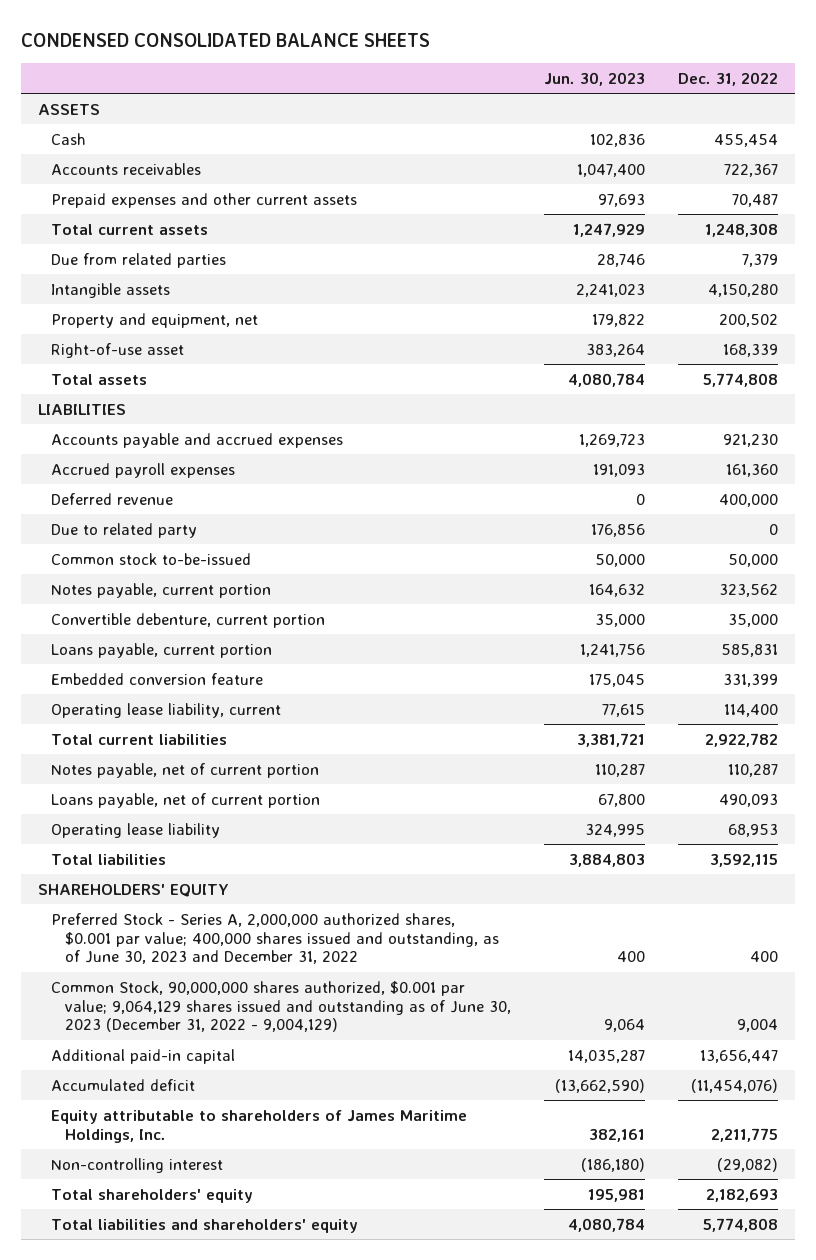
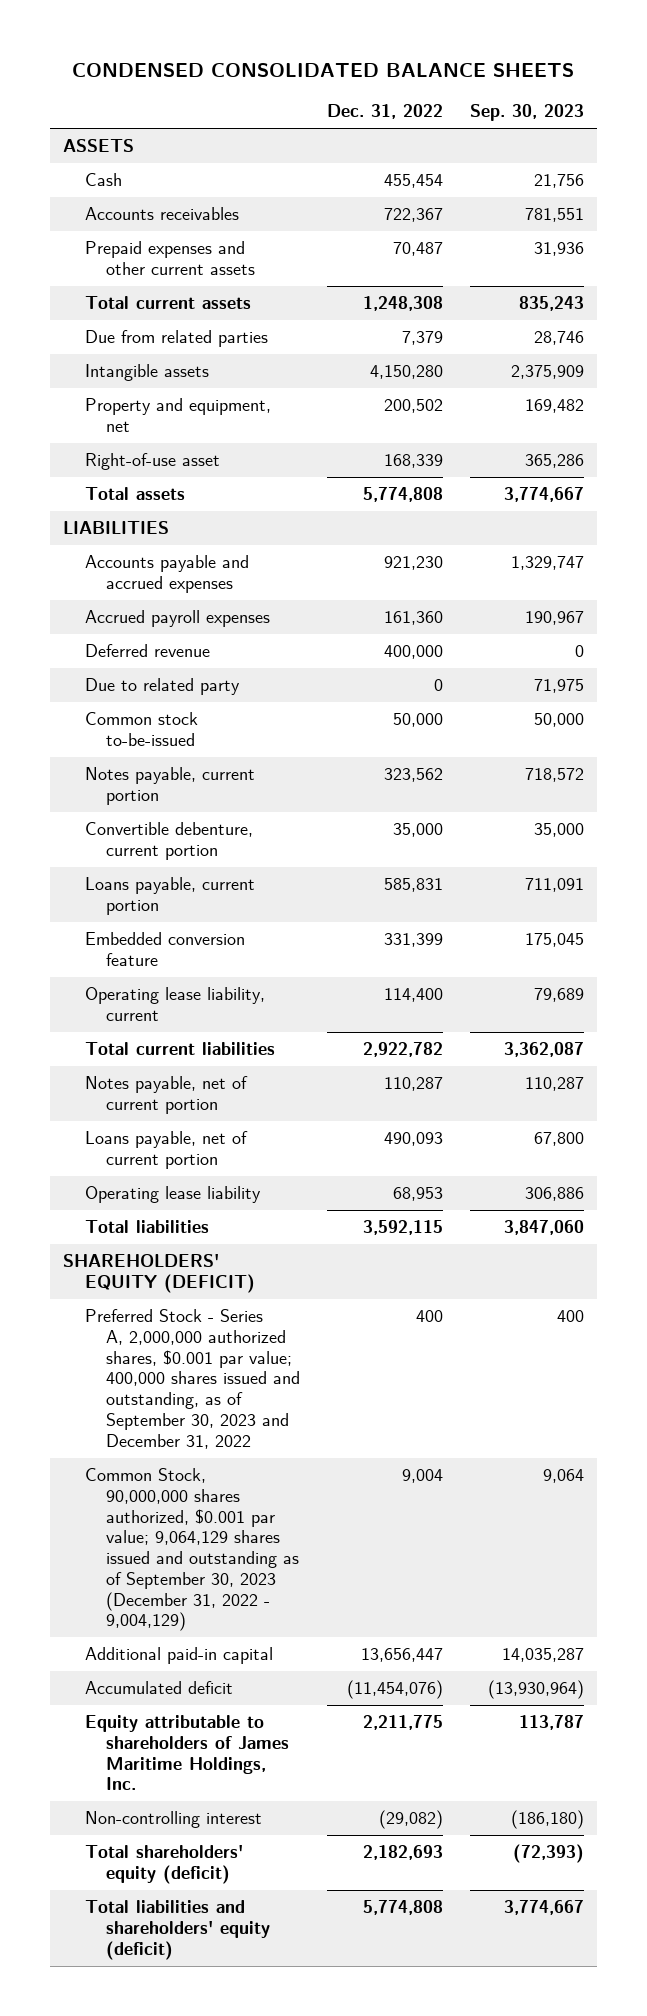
- | Jun. 30, 2023 | Dec. 31, 2022
+ | Dec. 31, 2022 | Sep. 30, 2023
- SHAREHOLDERS' EQUITY
- Preferred Stock - Series A, 2,000,000 authorized shares, $0.001 par value; 400,000 shares issued and outstanding, as of June 30, 2023 and December 31, 2022 | 400 | 400
- Common Stock, 90,000,000 shares authorized, $0.001 par value; 9,064,129 shares issued and outstanding as of June 30, 2023 (December 31, 2022 - 9,004,129) | 9,064 | 9,004
+ SHAREHOLDERS' EQUITY (DEFICIT)
+ Preferred Stock - Series A, 2,000,000 authorized shares, $0.001 par value; 400,000 shares issued and outstanding, as of September 30, 2023 and December 31, 2022 | 400 | 400
+ Common Stock, 90,000,000 shares authorized, $0.001 par value; 9,064,129 shares issued and outstanding as of September 30, 2023 (December 31, 2022 - 9,004,129) | 9,004 | 9,064
- Total shareholders' equity | 195,981 | 2,182,693
- Total liabilities and shareholders' equity | 4,080,784 | 5,774,808
+ Total shareholders' equity (deficit) | 2,182,693 | (72,393)
+ Total liabilities and shareholders' equity (deficit) | 5,774,808 | 3,774,667

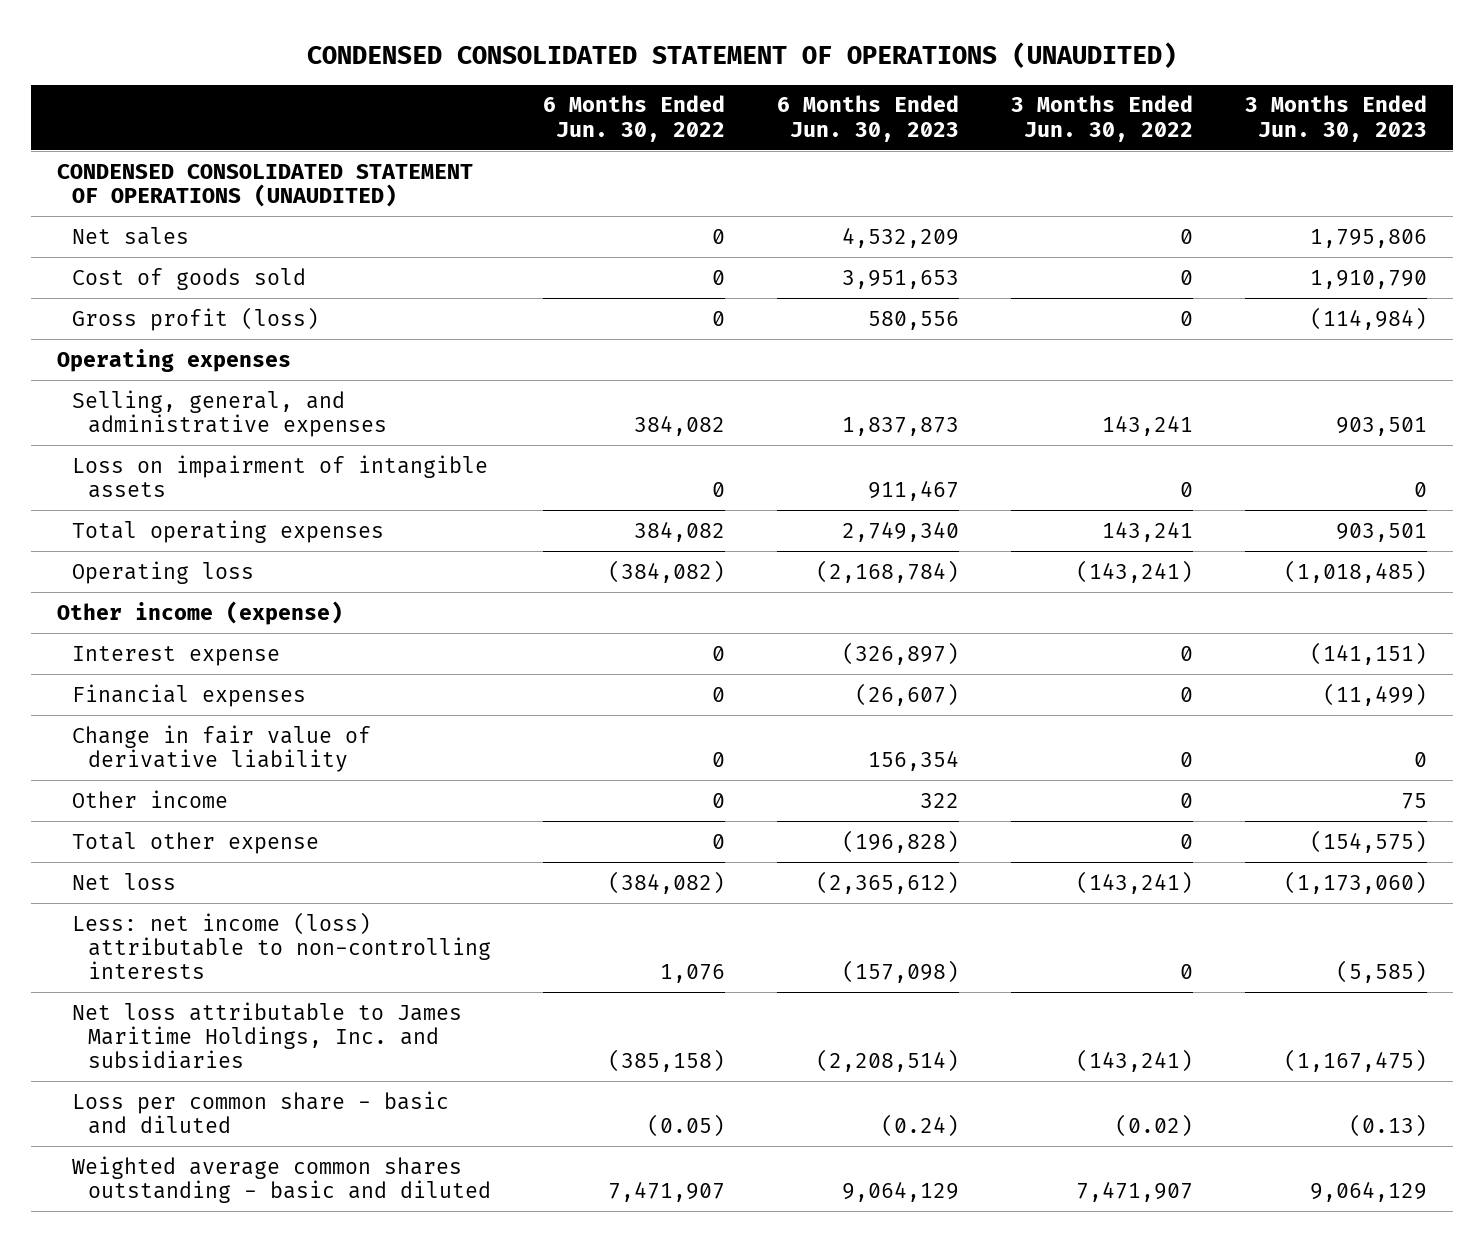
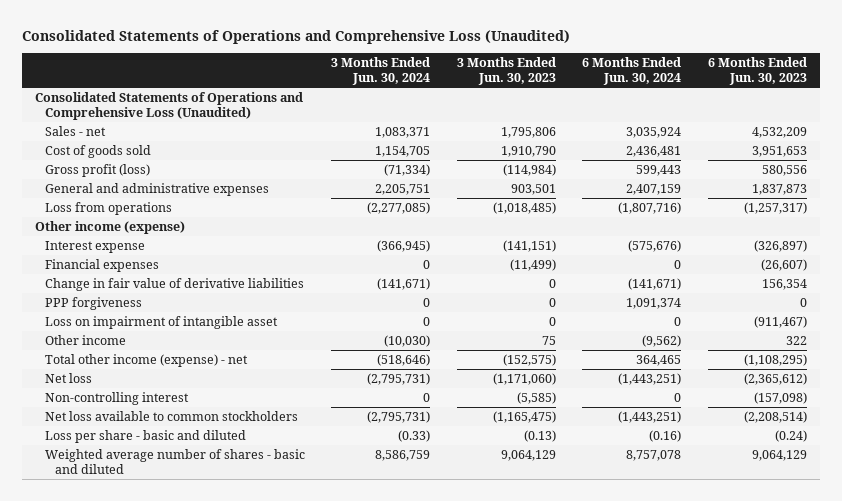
- CONDENSED CONSOLIDATED STATEMENT OF OPERATIONS (UNAUDITED)
+ Consolidated Statements of Operations and Comprehensive Loss (Unaudited)
- | 6 Months Ended Jun. 30, 2022 | 6 Months Ended Jun. 30, 2023 | 3 Months Ended Jun. 30, 2022 | 3 Months Ended Jun. 30, 2023
+ | 3 Months Ended Jun. 30, 2024 | 3 Months Ended Jun. 30, 2023 | 6 Months Ended Jun. 30, 2024 | 6 Months Ended Jun. 30, 2023
- CONDENSED CONSOLIDATED STATEMENT OF OPERATIONS (UNAUDITED)
- Net sales | 0 | 4,532,209 | 0 | 1,795,806
+ Consolidated Statements of Operations and Comprehensive Loss (Unaudited)
+ Sales - net | 1,083,371 | 1,795,806 | 3,035,924 | 4,532,209
- Operating expenses
- Selling, general, and administrative expenses | 384,082 | 1,837,873 | 143,241 | 903,501
- Loss on impairment of intangible assets | 0 | 911,467 | 0 | 0
- Total operating expenses | 384,082 | 2,749,340 | 143,241 | 903,501
- Operating loss | (384,082) | (2,168,784) | (143,241) | (1,018,485)
+ General and administrative expenses | 2,205,751 | 903,501 | 2,407,159 | 1,837,873
+ Loss from operations | (2,277,085) | (1,018,485) | (1,807,716) | (1,257,317)
- Change in fair value of derivative liability | 0 | 156,354 | 0 | 0
+ Change in fair value of derivative liabilities | (141,671) | 0 | (141,671) | 156,354
+ PPP forgiveness | 0 | 0 | 1,091,374 | 0
+ Loss on impairment of intangible asset | 0 | 0 | 0 | (911,467)
- Total other expense | 0 | (196,828) | 0 | (154,575)
- Net loss | (384,082) | (2,365,612) | (143,241) | (1,173,060)
- Less: net income (loss) attributable to non-controlling interests | 1,076 | (157,098) | 0 | (5,585)
- Net loss attributable to James Maritime Holdings, Inc. and subsidiaries | (385,158) | (2,208,514) | (143,241) | (1,167,475)
- Loss per common share - basic and diluted | (0.05) | (0.24) | (0.02) | (0.13)
- Weighted average common shares outstanding - basic and diluted | 7,471,907 | 9,064,129 | 7,471,907 | 9,064,129
+ Total other income (expense) - net | (518,646) | (152,575) | 364,465 | (1,108,295)
+ Net loss | (2,795,731) | (1,171,060) | (1,443,251) | (2,365,612)
+ Non-controlling interest | 0 | (5,585) | 0 | (157,098)
+ Net loss available to common stockholders | (2,795,731) | (1,165,475) | (1,443,251) | (2,208,514)
+ Loss per share - basic and diluted | (0.33) | (0.13) | (0.16) | (0.24)
+ Weighted average number of shares - basic and diluted | 8,586,759 | 9,064,129 | 8,757,078 | 9,064,129

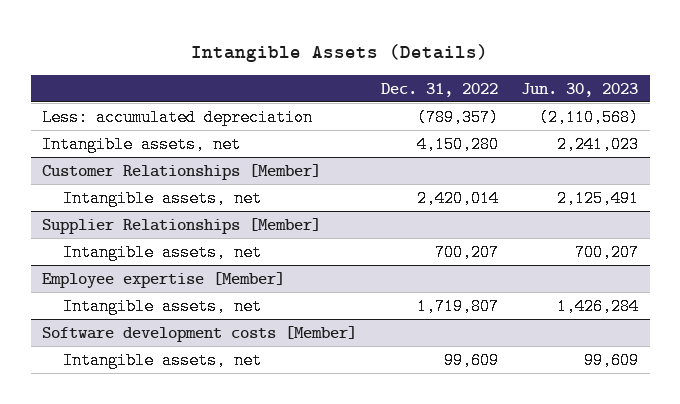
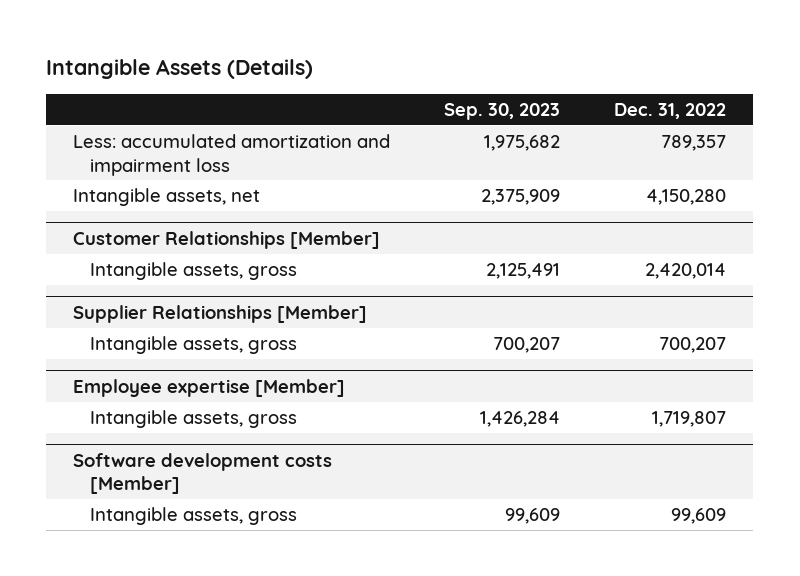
- | Dec. 31, 2022 | Jun. 30, 2023
+ | Sep. 30, 2023 | Dec. 31, 2022
- Less: accumulated depreciation | (789,357) | (2,110,568)
+ Less: accumulated amortization and impairment loss | 1,975,682 | 789,357
@ Customer Relationships [Member]
- Intangible assets, net | 2,420,014 | 2,125,491
+ Intangible assets, gross | 2,125,491 | 2,420,014
@ Supplier Relationships [Member]
- Intangible assets, net | 700,207 | 700,207
+ Intangible assets, gross | 700,207 | 700,207
@ Employee expertise [Member]
- Intangible assets, net | 1,719,807 | 1,426,284
+ Intangible assets, gross | 1,426,284 | 1,719,807
@ Software development costs [Member]
- Intangible assets, net | 99,609 | 99,609
+ Intangible assets, gross | 99,609 | 99,609

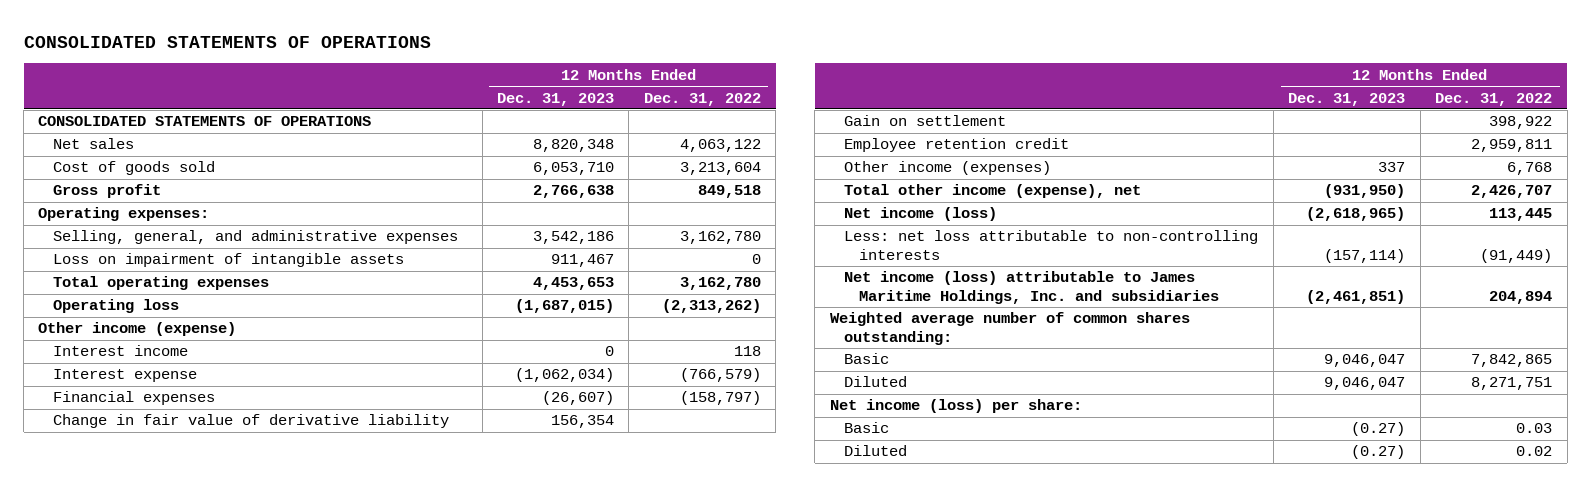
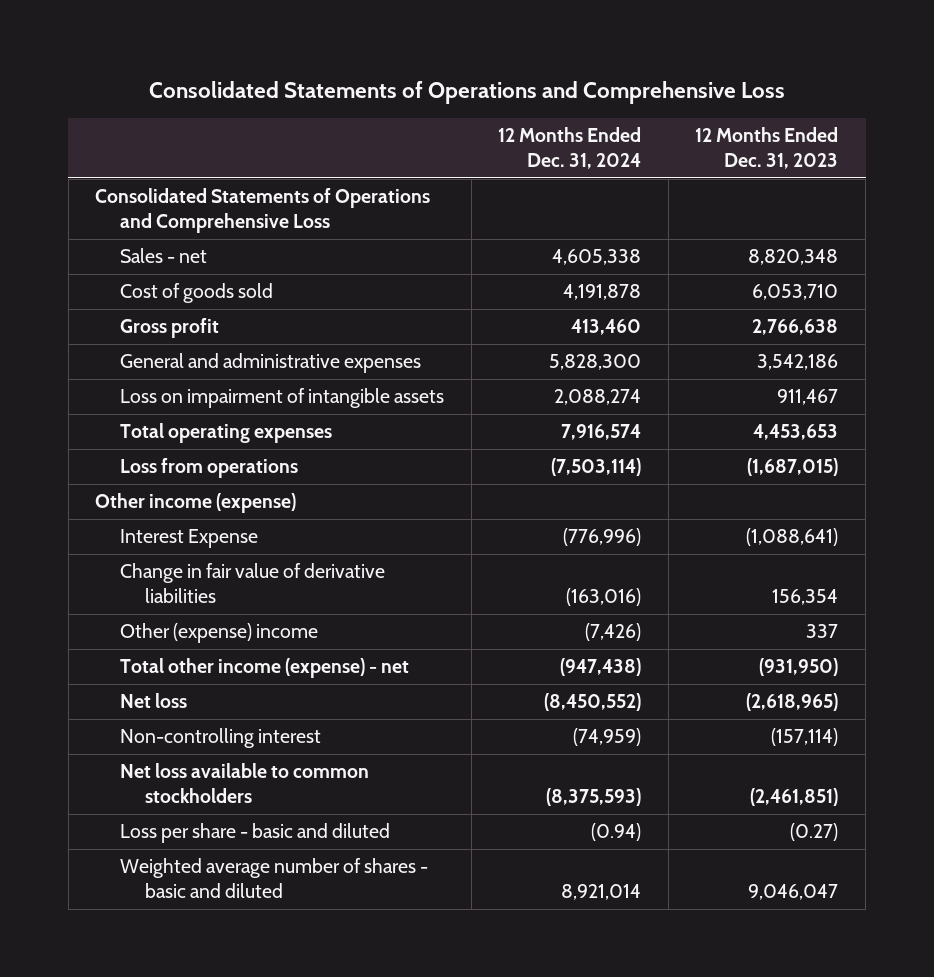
- CONSOLIDATED STATEMENTS OF OPERATIONS
+ Consolidated Statements of Operations and Comprehensive Loss
- | 12 Months Ended Dec. 31, 2023 | 12 Months Ended Dec. 31, 2022
+ | 12 Months Ended Dec. 31, 2024 | 12 Months Ended Dec. 31, 2023
- CONSOLIDATED STATEMENTS OF OPERATIONS
- Net sales | 8,820,348 | 4,063,122
+ Consolidated Statements of Operations and Comprehensive Loss
+ Sales - net | 4,605,338 | 8,820,348
- Operating expenses:
- Selling, general, and administrative expenses | 3,542,186 | 3,162,780
+ General and administrative expenses | 5,828,300 | 3,542,186
- Operating loss | (1,687,015) | (2,313,262)
+ Loss from operations | (7,503,114) | (1,687,015)
- Interest income | 0 | 118
- Interest expense | (1,062,034) | (766,579)
- Financial expenses | (26,607) | (158,797)
- Change in fair value of derivative liability | 156,354 |
- Gain on settlement | | 398,922
- Employee retention credit | | 2,959,811
- Other income (expenses) | 337 | 6,768
- Total other income (expense), net | (931,950) | 2,426,707
- Net income (loss) | (2,618,965) | 113,445
- Less: net loss attributable to non-controlling interests | (157,114) | (91,449)
- Net income (loss) attributable to James Maritime Holdings, Inc. and subsidiaries | (2,461,851) | 204,894
- Weighted average number of common shares outstanding:
- Basic | 9,046,047 | 7,842,865
- Diluted | 9,046,047 | 8,271,751
- Net income (loss) per share:
- Basic | (0.27) | 0.03
- Diluted | (0.27) | 0.02
+ Interest Expense | (776,996) | (1,088,641)
+ Change in fair value of derivative liabilities | (163,016) | 156,354
+ Other (expense) income | (7,426) | 337
+ Total other income (expense) - net | (947,438) | (931,950)
+ Net loss | (8,450,552) | (2,618,965)
+ Non-controlling interest | (74,959) | (157,114)
+ Net loss available to common stockholders | (8,375,593) | (2,461,851)
+ Loss per share - basic and diluted | (0.94) | (0.27)
+ Weighted average number of shares - basic and diluted | 8,921,014 | 9,046,047

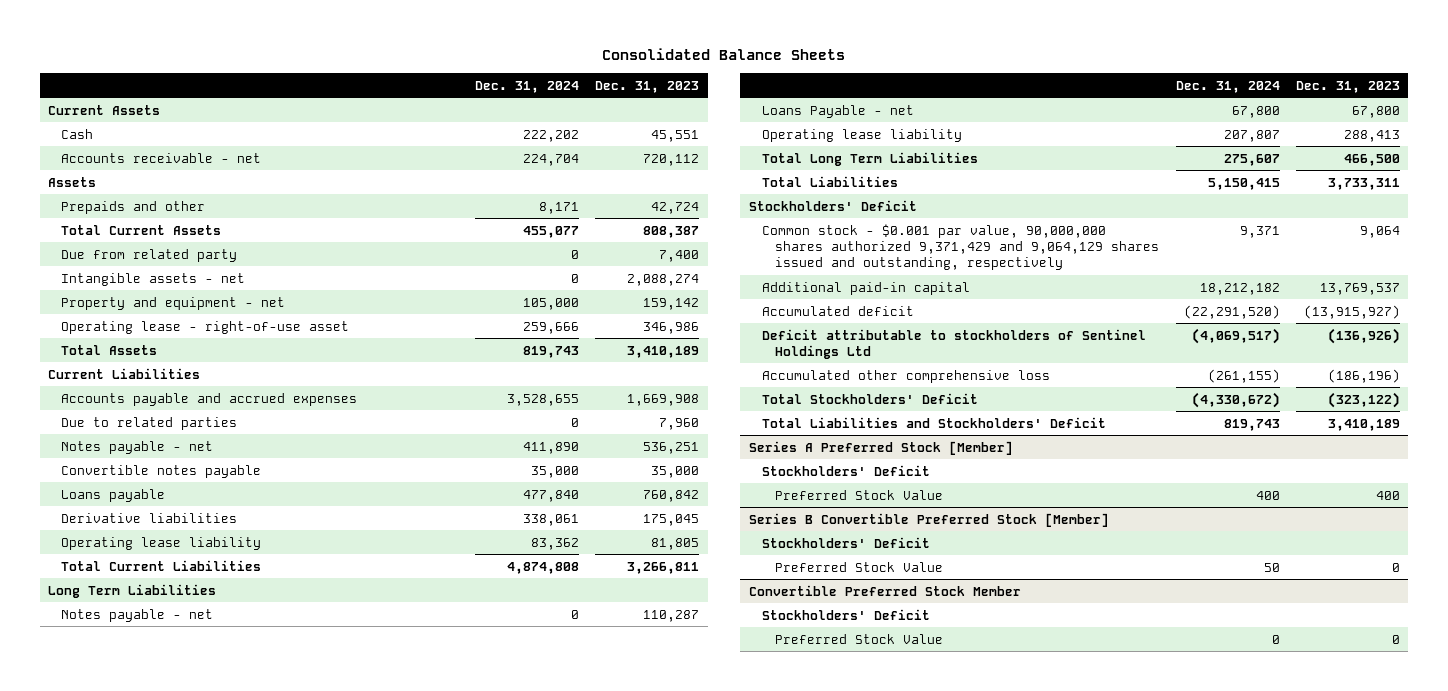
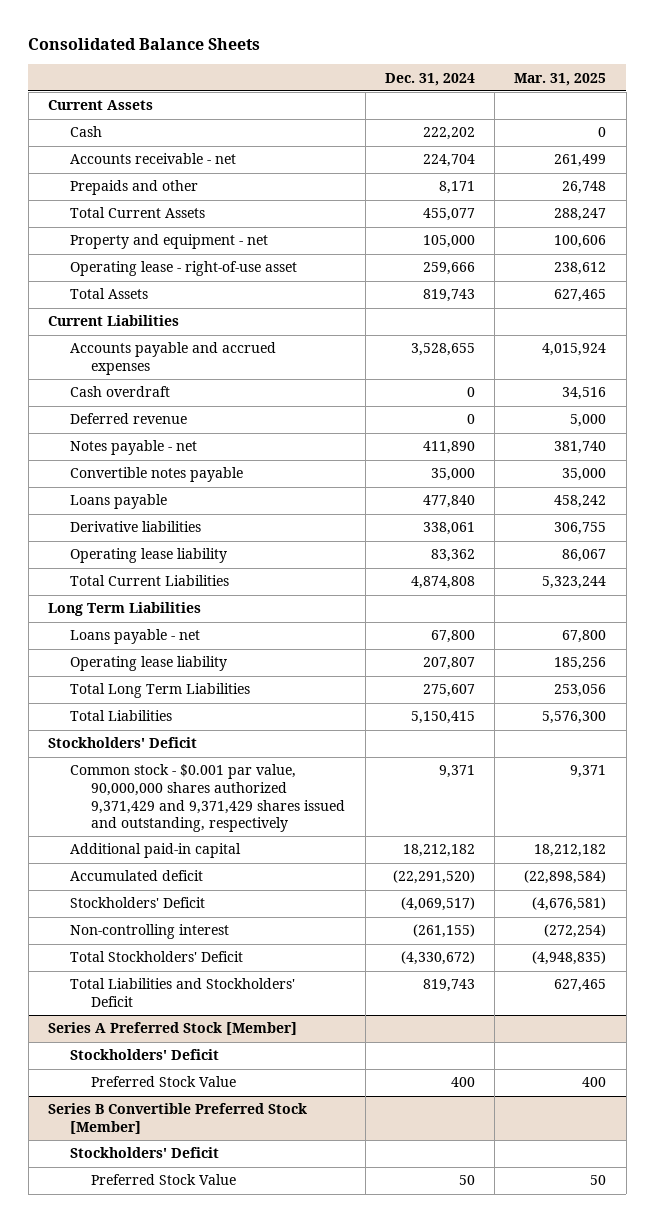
- | Dec. 31, 2024 | Dec. 31, 2023
+ | Dec. 31, 2024 | Mar. 31, 2025
- Assets
- Due from related party | 0 | 7,400
- Intangible assets - net | 0 | 2,088,274
- Due to related parties | 0 | 7,960
+ Cash overdraft | 0 | 34,516
+ Deferred revenue | 0 | 5,000
- Notes payable - net | 0 | 110,287
- Loans Payable - net | 67,800 | 67,800
+ Loans payable - net | 67,800 | 67,800
- Common stock - $0.001 par value, 90,000,000 shares authorized 9,371,429 and 9,064,129 shares issued and outstanding, respectively | 9,371 | 9,064
+ Common stock - $0.001 par value, 90,000,000 shares authorized 9,371,429 and 9,371,429 shares issued and outstanding, respectively | 9,371 | 9,371
- Deficit attributable to stockholders of Sentinel Holdings Ltd | (4,069,517) | (136,926)
- Accumulated other comprehensive loss | (261,155) | (186,196)
+ Stockholders' Deficit | (4,069,517) | (4,676,581)
+ Non-controlling interest | (261,155) | (272,254)
- Convertible Preferred Stock Member
- Stockholders' Deficit
- Preferred Stock Value | 0 | 0

